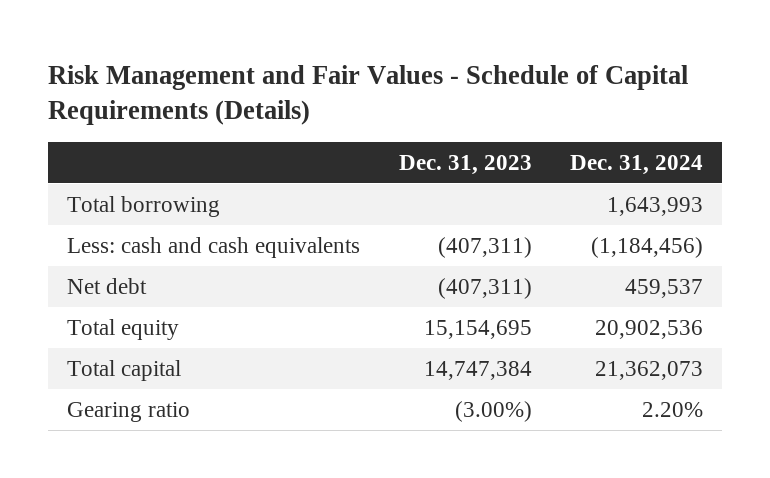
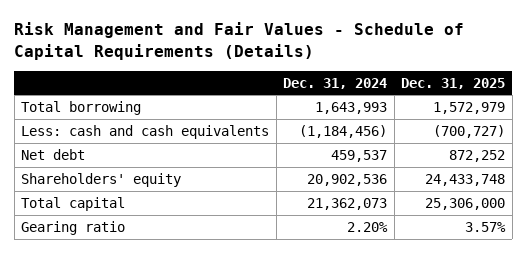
- | Dec. 31, 2023 | Dec. 31, 2024
+ | Dec. 31, 2024 | Dec. 31, 2025
- Total equity | 15,154,695 | 20,902,536
+ Shareholders' equity | 20,902,536 | 24,433,748

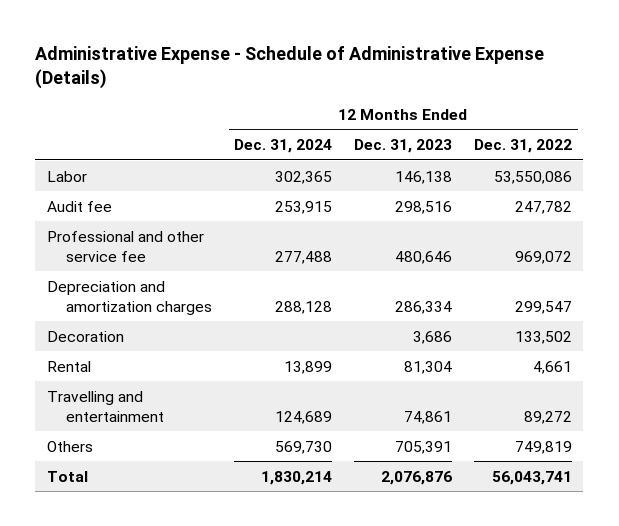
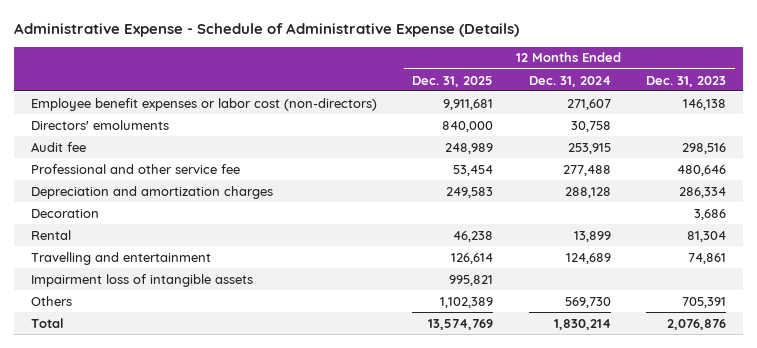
- | 12 Months Ended Dec. 31, 2024 | 12 Months Ended Dec. 31, 2023 | 12 Months Ended Dec. 31, 2022
+ | 12 Months Ended Dec. 31, 2025 | 12 Months Ended Dec. 31, 2024 | 12 Months Ended Dec. 31, 2023
- Labor | 302,365 | 146,138 | 53,550,086
+ Employee benefit expenses or labor cost (non-directors) | 9,911,681 | 271,607 | 146,138
+ Directors' emoluments | 840,000 | 30,758 |
+ Impairment loss of intangible assets | 995,821 | |

